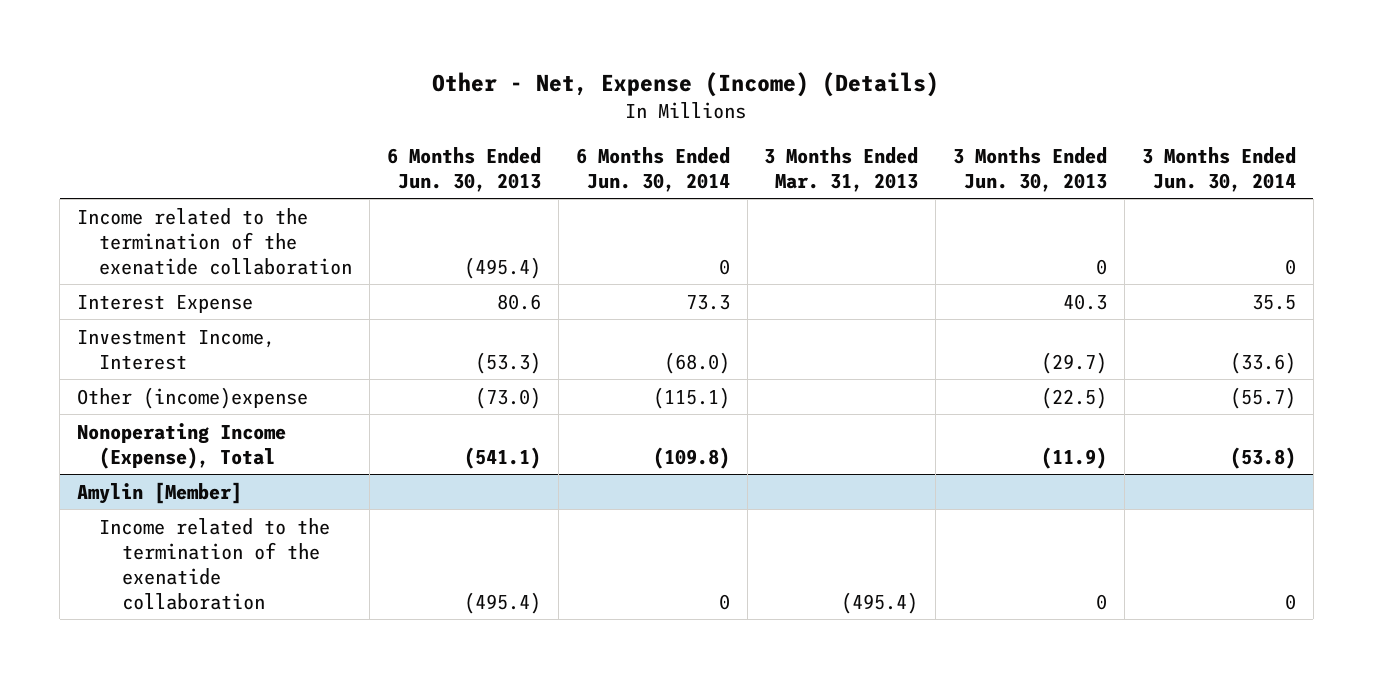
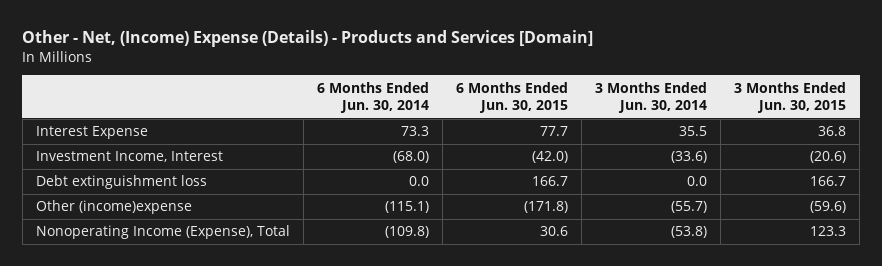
- Other - Net, Expense (Income) (Details)
+ Other - Net, (Income) Expense (Details) - Products and Services [Domain]
- | 6 Months Ended Jun. 30, 2013 | 6 Months Ended Jun. 30, 2014 | 3 Months Ended Mar. 31, 2013 | 3 Months Ended Jun. 30, 2013 | 3 Months Ended Jun. 30, 2014
+ | 6 Months Ended Jun. 30, 2014 | 6 Months Ended Jun. 30, 2015 | 3 Months Ended Jun. 30, 2014 | 3 Months Ended Jun. 30, 2015
- Income related to the termination of the exenatide collaboration | (495.4) | 0 | | 0 | 0
+ Debt extinguishment loss | 0.0 | 166.7 | 0.0 | 166.7
- Amylin [Member]
- Income related to the termination of the exenatide collaboration | (495.4) | 0 | (495.4) | 0 | 0

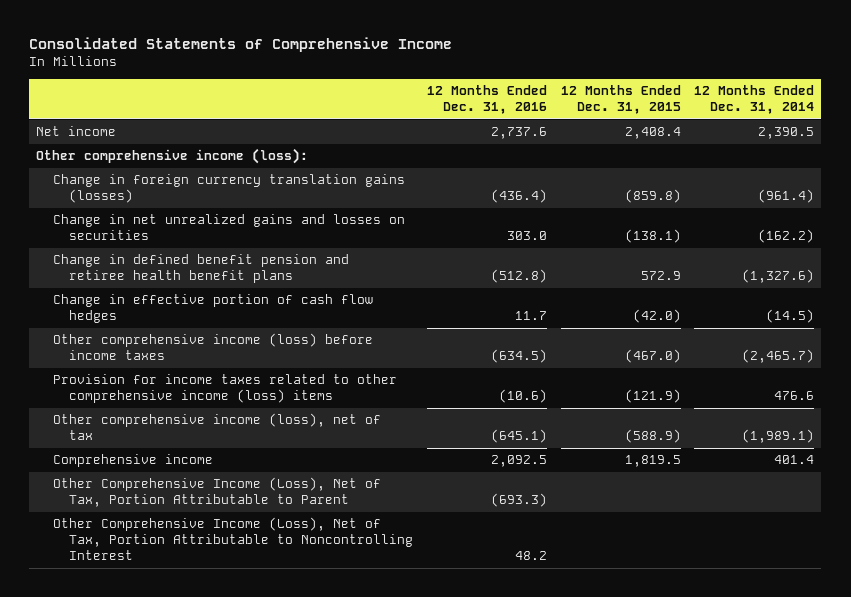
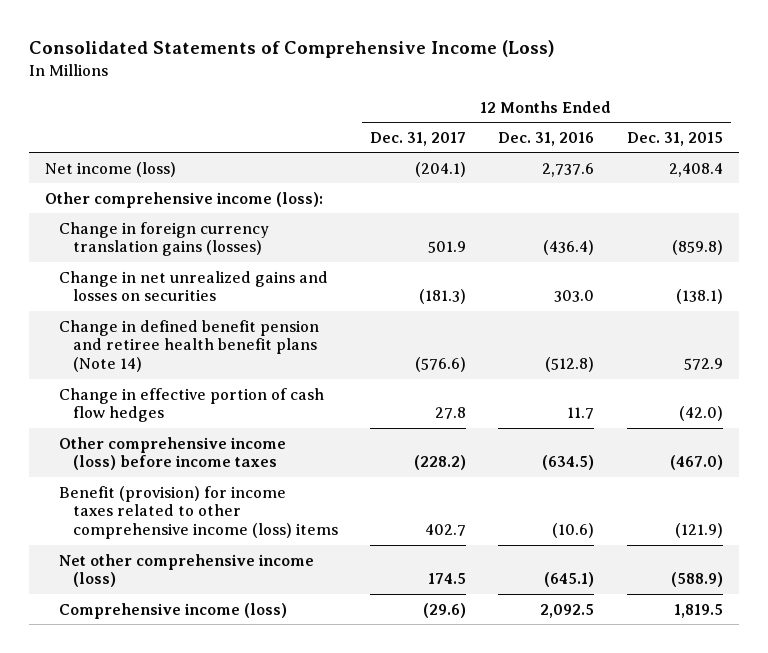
- Consolidated Statements of Comprehensive Income
+ Consolidated Statements of Comprehensive Income (Loss)
- | 12 Months Ended Dec. 31, 2016 | 12 Months Ended Dec. 31, 2015 | 12 Months Ended Dec. 31, 2014
+ | 12 Months Ended Dec. 31, 2017 | 12 Months Ended Dec. 31, 2016 | 12 Months Ended Dec. 31, 2015
- Net income | 2,737.6 | 2,408.4 | 2,390.5
+ Net income (loss) | (204.1) | 2,737.6 | 2,408.4
- Change in defined benefit pension and retiree health benefit plans | (512.8) | 572.9 | (1,327.6)
+ Change in defined benefit pension and retiree health benefit plans (Note 14) | (576.6) | (512.8) | 572.9
- Provision for income taxes related to other comprehensive income (loss) items | (10.6) | (121.9) | 476.6
- Other comprehensive income (loss), net of tax | (645.1) | (588.9) | (1,989.1)
- Comprehensive income | 2,092.5 | 1,819.5 | 401.4
- Other Comprehensive Income (Loss), Net of Tax, Portion Attributable to Parent | (693.3) | |
- Other Comprehensive Income (Loss), Net of Tax, Portion Attributable to Noncontrolling Interest | 48.2 | |
+ Benefit (provision) for income taxes related to other comprehensive income (loss) items | 402.7 | (10.6) | (121.9)
+ Net other comprehensive income (loss) | 174.5 | (645.1) | (588.9)
+ Comprehensive income (loss) | (29.6) | 2,092.5 | 1,819.5

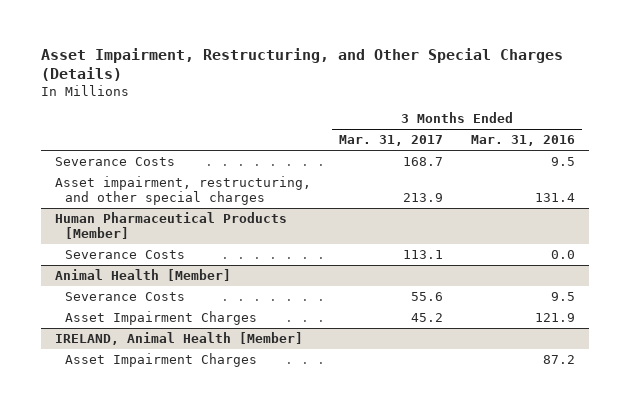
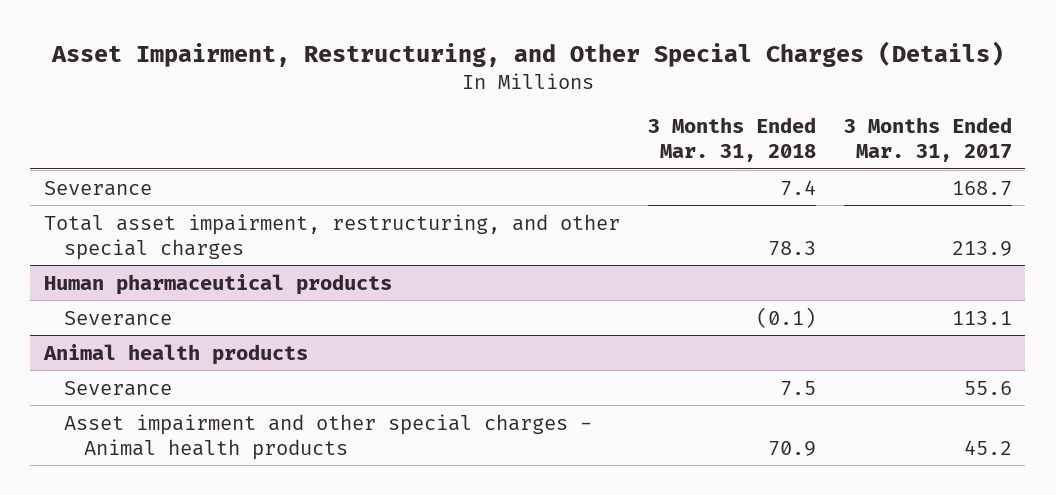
- | 3 Months Ended Mar. 31, 2017 | 3 Months Ended Mar. 31, 2016
+ | 3 Months Ended Mar. 31, 2018 | 3 Months Ended Mar. 31, 2017
- Severance Costs | 168.7 | 9.5
- Asset impairment, restructuring, and other special charges | 213.9 | 131.4
- Human Pharmaceutical Products [Member]
- Severance Costs | 113.1 | 0.0
- Animal Health [Member]
- Severance Costs | 55.6 | 9.5
- Asset Impairment Charges | 45.2 | 121.9
- IRELAND, Animal Health [Member]
- Asset Impairment Charges | | 87.2
+ Severance | 7.4 | 168.7
+ Total asset impairment, restructuring, and other special charges | 78.3 | 213.9
+ Human pharmaceutical products
+ Severance | (0.1) | 113.1
+ Animal health products
+ Severance | 7.5 | 55.6
+ Asset impairment and other special charges - Animal health products | 70.9 | 45.2

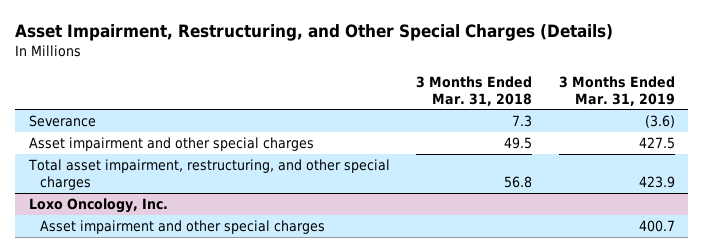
- | 3 Months Ended Mar. 31, 2018 | 3 Months Ended Mar. 31, 2017
+ | 3 Months Ended Mar. 31, 2018 | 3 Months Ended Mar. 31, 2019
- Severance | 7.4 | 168.7
- Total asset impairment, restructuring, and other special charges | 78.3 | 213.9
- Human pharmaceutical products
- Severance | (0.1) | 113.1
- Animal health products
- Severance | 7.5 | 55.6
- Asset impairment and other special charges - Animal health products | 70.9 | 45.2
+ Severance | 7.3 | (3.6)
+ Asset impairment and other special charges | 49.5 | 427.5
+ Total asset impairment, restructuring, and other special charges | 56.8 | 423.9
+ Loxo Oncology, Inc.
+ Asset impairment and other special charges | | 400.7

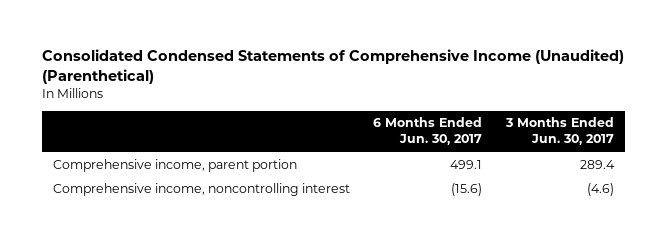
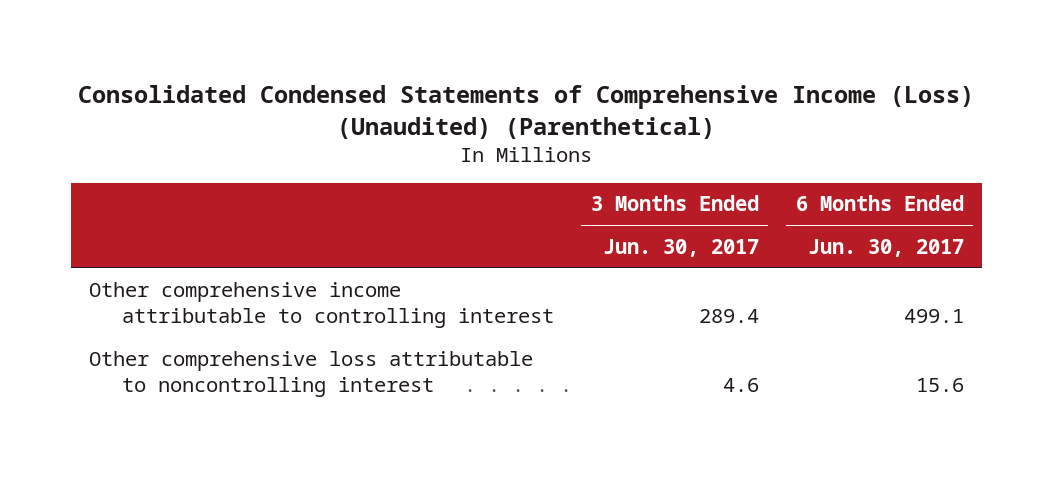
- Consolidated Condensed Statements of Comprehensive Income (Unaudited) (Parenthetical)
+ Consolidated Condensed Statements of Comprehensive Income (Loss) (Unaudited) (Parenthetical)
- | 6 Months Ended Jun. 30, 2017 | 3 Months Ended Jun. 30, 2017
+ | 3 Months Ended Jun. 30, 2017 | 6 Months Ended Jun. 30, 2017
- Comprehensive income, parent portion | 499.1 | 289.4
- Comprehensive income, noncontrolling interest | (15.6) | (4.6)
+ Other comprehensive income attributable to controlling interest | 289.4 | 499.1
+ Other comprehensive loss attributable to noncontrolling interest | 4.6 | 15.6

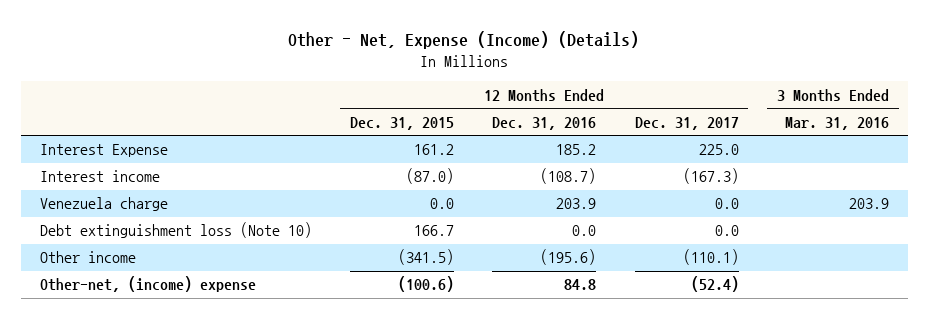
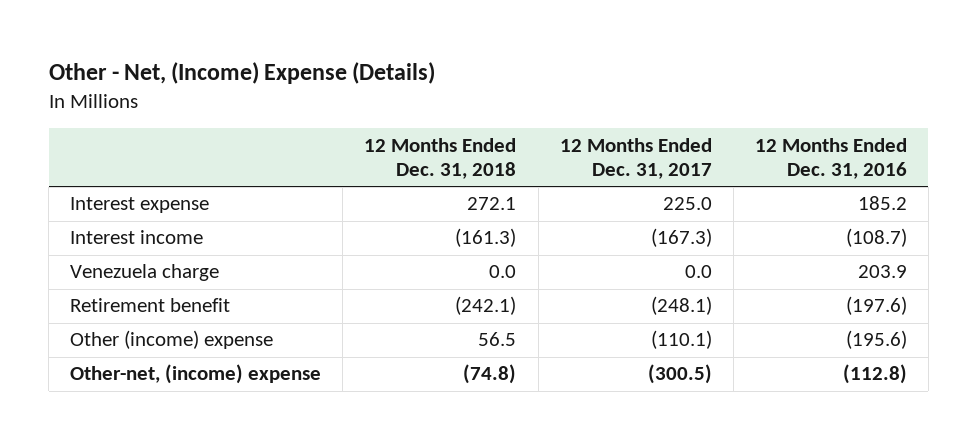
- Other - Net, Expense (Income) (Details)
+ Other - Net, (Income) Expense (Details)
- | 12 Months Ended Dec. 31, 2015 | 12 Months Ended Dec. 31, 2016 | 12 Months Ended Dec. 31, 2017 | 3 Months Ended Mar. 31, 2016
+ | 12 Months Ended Dec. 31, 2018 | 12 Months Ended Dec. 31, 2017 | 12 Months Ended Dec. 31, 2016
- Interest Expense | 161.2 | 185.2 | 225.0 |
+ Interest expense | 272.1 | 225.0 | 185.2
- Debt extinguishment loss (Note 10) | 166.7 | 0.0 | 0.0 |
- Other income | (341.5) | (195.6) | (110.1) |
- Other-net, (income) expense | (100.6) | 84.8 | (52.4) |
+ Retirement benefit | (242.1) | (248.1) | (197.6)
+ Other (income) expense | 56.5 | (110.1) | (195.6)
+ Other-net, (income) expense | (74.8) | (300.5) | (112.8)

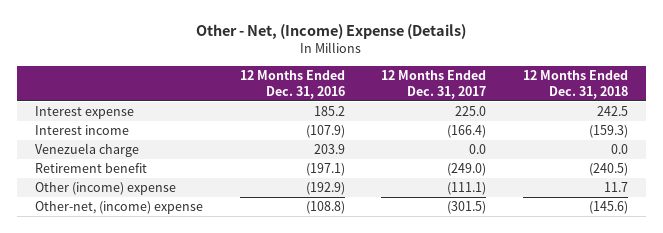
- | 12 Months Ended Dec. 31, 2018 | 12 Months Ended Dec. 31, 2017 | 12 Months Ended Dec. 31, 2016
+ | 12 Months Ended Dec. 31, 2016 | 12 Months Ended Dec. 31, 2017 | 12 Months Ended Dec. 31, 2018
- Interest expense | 272.1 | 225.0 | 185.2
- Interest income | (161.3) | (167.3) | (108.7)
+ Interest expense | 185.2 | 225.0 | 242.5
+ Interest income | (107.9) | (166.4) | (159.3)
- Retirement benefit | (242.1) | (248.1) | (197.6)
- Other (income) expense | 56.5 | (110.1) | (195.6)
- Other-net, (income) expense | (74.8) | (300.5) | (112.8)
+ Retirement benefit | (197.1) | (249.0) | (240.5)
+ Other (income) expense | (192.9) | (111.1) | 11.7
+ Other-net, (income) expense | (108.8) | (301.5) | (145.6)

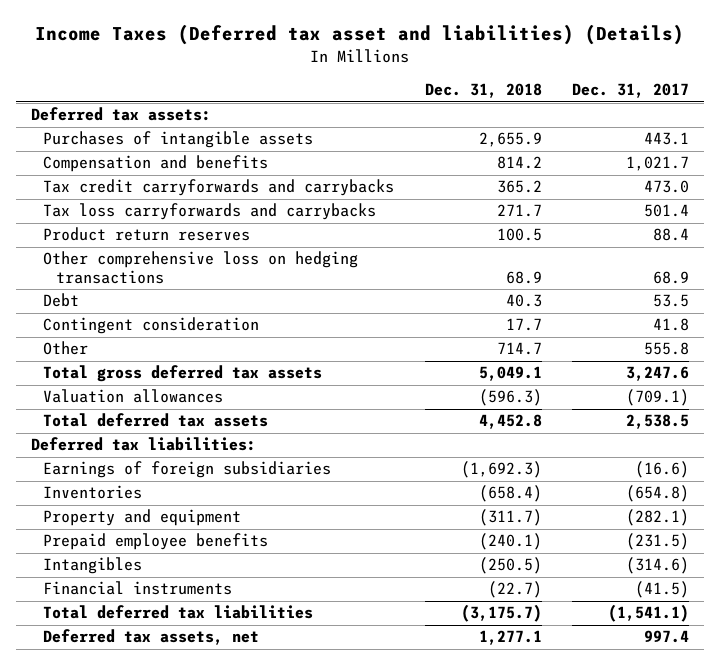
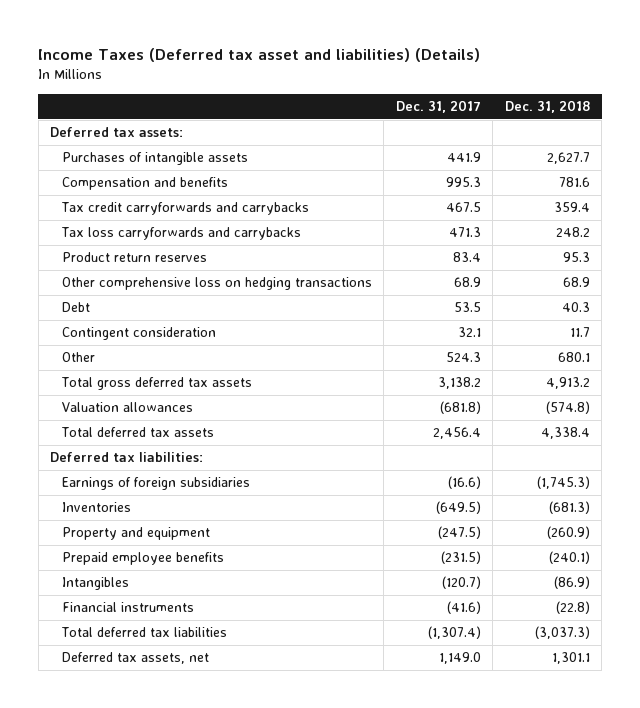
- | Dec. 31, 2018 | Dec. 31, 2017
+ | Dec. 31, 2017 | Dec. 31, 2018
- Purchases of intangible assets | 2,655.9 | 443.1
- Compensation and benefits | 814.2 | 1,021.7
- Tax credit carryforwards and carrybacks | 365.2 | 473.0
- Tax loss carryforwards and carrybacks | 271.7 | 501.4
- Product return reserves | 100.5 | 88.4
+ Purchases of intangible assets | 441.9 | 2,627.7
+ Compensation and benefits | 995.3 | 781.6
+ Tax credit carryforwards and carrybacks | 467.5 | 359.4
+ Tax loss carryforwards and carrybacks | 471.3 | 248.2
+ Product return reserves | 83.4 | 95.3
- Contingent consideration | 17.7 | 41.8
- Other | 714.7 | 555.8
- Total gross deferred tax assets | 5,049.1 | 3,247.6
- Valuation allowances | (596.3) | (709.1)
- Total deferred tax assets | 4,452.8 | 2,538.5
+ Contingent consideration | 32.1 | 11.7
+ Other | 524.3 | 680.1
+ Total gross deferred tax assets | 3,138.2 | 4,913.2
+ Valuation allowances | (681.8) | (574.8)
+ Total deferred tax assets | 2,456.4 | 4,338.4
- Earnings of foreign subsidiaries | (1,692.3) | (16.6)
- Inventories | (658.4) | (654.8)
- Property and equipment | (311.7) | (282.1)
+ Earnings of foreign subsidiaries | (16.6) | (1,745.3)
+ Inventories | (649.5) | (681.3)
+ Property and equipment | (247.5) | (260.9)
- Intangibles | (250.5) | (314.6)
- Financial instruments | (22.7) | (41.5)
- Total deferred tax liabilities | (3,175.7) | (1,541.1)
- Deferred tax assets, net | 1,277.1 | 997.4
+ Intangibles | (120.7) | (86.9)
+ Financial instruments | (41.6) | (22.8)
+ Total deferred tax liabilities | (1,307.4) | (3,037.3)
+ Deferred tax assets, net | 1,149.0 | 1,301.1

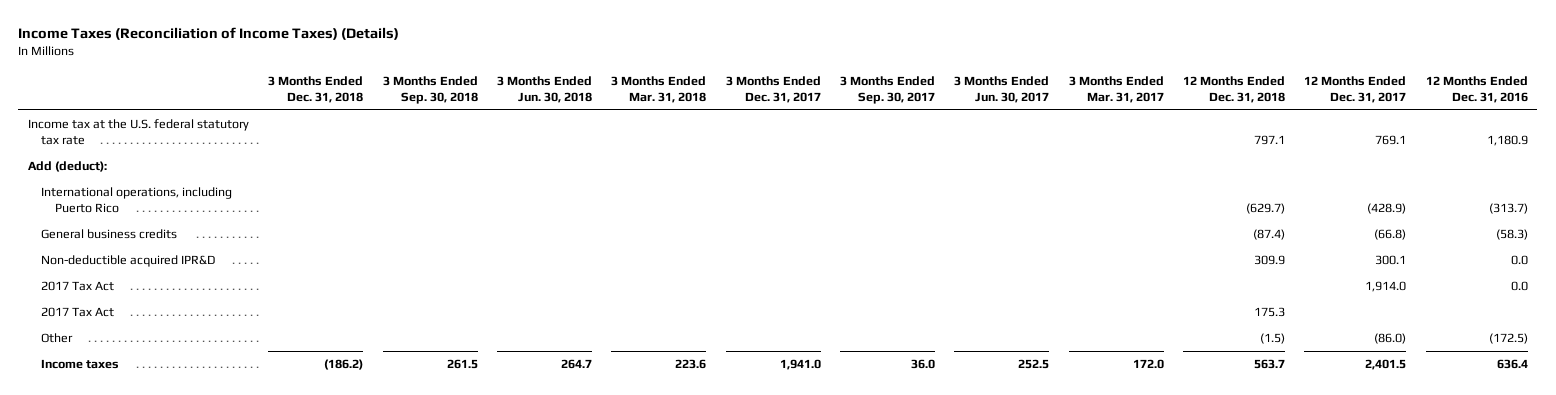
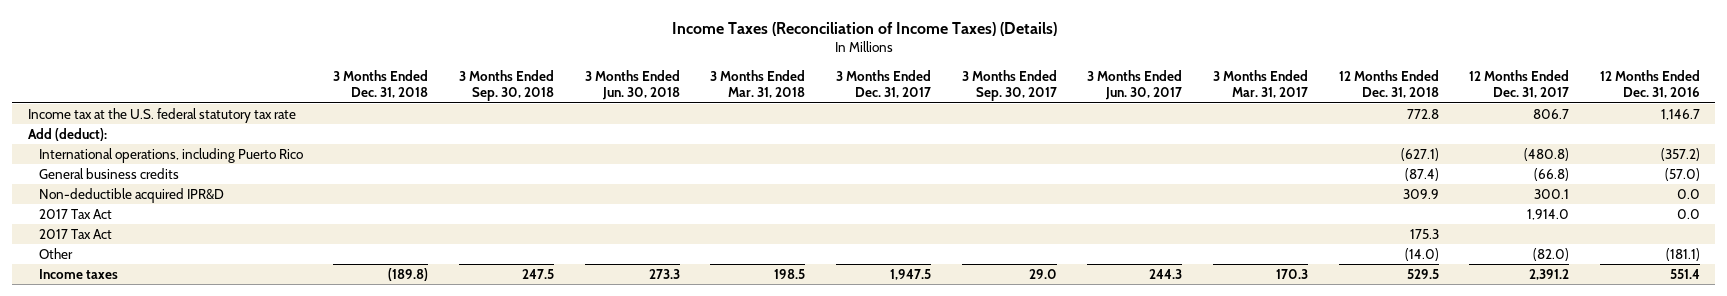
- Income tax at the U.S. federal statutory tax rate | | | | | | | | | 797.1 | 769.1 | 1,180.9
+ Income tax at the U.S. federal statutory tax rate | | | | | | | | | 772.8 | 806.7 | 1,146.7
- International operations, including Puerto Rico | | | | | | | | | (629.7) | (428.9) | (313.7)
- General business credits | | | | | | | | | (87.4) | (66.8) | (58.3)
+ International operations, including Puerto Rico | | | | | | | | | (627.1) | (480.8) | (357.2)
+ General business credits | | | | | | | | | (87.4) | (66.8) | (57.0)
- Other | | | | | | | | | (1.5) | (86.0) | (172.5)
- Income taxes | (186.2) | 261.5 | 264.7 | 223.6 | 1,941.0 | 36.0 | 252.5 | 172.0 | 563.7 | 2,401.5 | 636.4
+ Other | | | | | | | | | (14.0) | (82.0) | (181.1)
+ Income taxes | (189.8) | 247.5 | 273.3 | 198.5 | 1,947.5 | 29.0 | 244.3 | 170.3 | 529.5 | 2,391.2 | 551.4

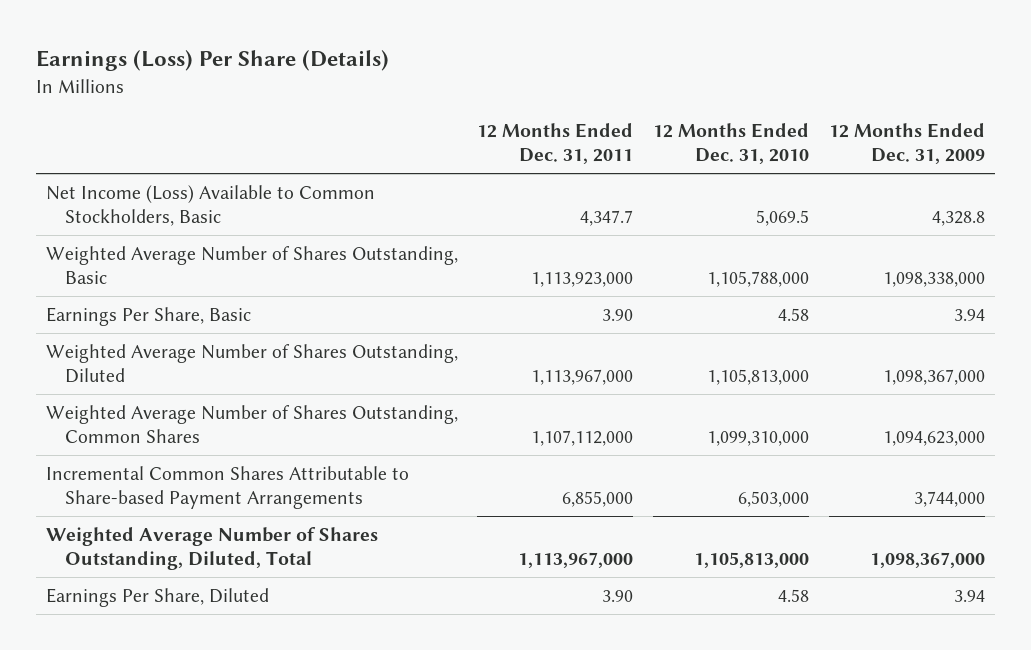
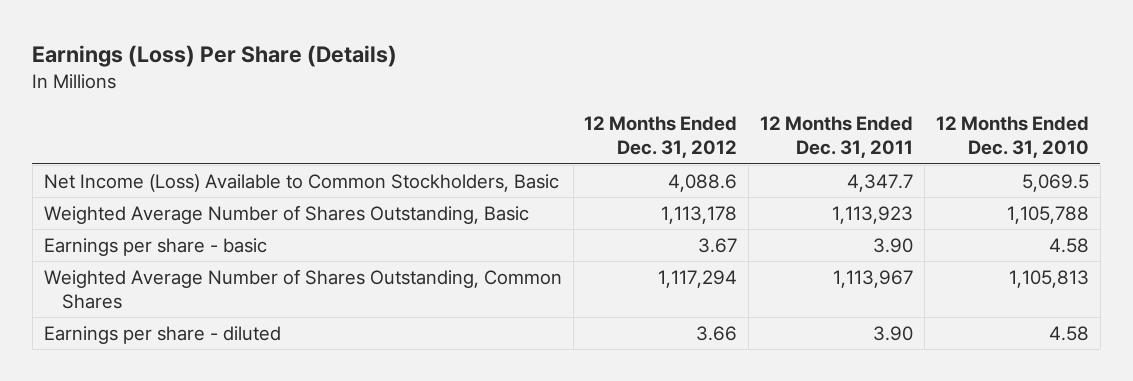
- | 12 Months Ended Dec. 31, 2011 | 12 Months Ended Dec. 31, 2010 | 12 Months Ended Dec. 31, 2009
+ | 12 Months Ended Dec. 31, 2012 | 12 Months Ended Dec. 31, 2011 | 12 Months Ended Dec. 31, 2010
- Weighted Average Number of Shares Outstanding, Basic | 1,113,923,000 | 1,105,788,000 | 1,098,338,000
- Earnings Per Share, Basic | 3.90 | 4.58 | 3.94
- Weighted Average Number of Shares Outstanding, Diluted | 1,113,967,000 | 1,105,813,000 | 1,098,367,000
- Weighted Average Number of Shares Outstanding, Common Shares | 1,107,112,000 | 1,099,310,000 | 1,094,623,000
- Incremental Common Shares Attributable to Share-based Payment Arrangements | 6,855,000 | 6,503,000 | 3,744,000
- Weighted Average Number of Shares Outstanding, Diluted, Total | 1,113,967,000 | 1,105,813,000 | 1,098,367,000
- Earnings Per Share, Diluted | 3.90 | 4.58 | 3.94
+ Weighted Average Number of Shares Outstanding, Basic | 1,113,178 | 1,113,923 | 1,105,788
+ Earnings per share - basic | 3.67 | 3.90 | 4.58
+ Weighted Average Number of Shares Outstanding, Common Shares | 1,117,294 | 1,113,967 | 1,105,813
+ Earnings per share - diluted | 3.66 | 3.90 | 4.58

